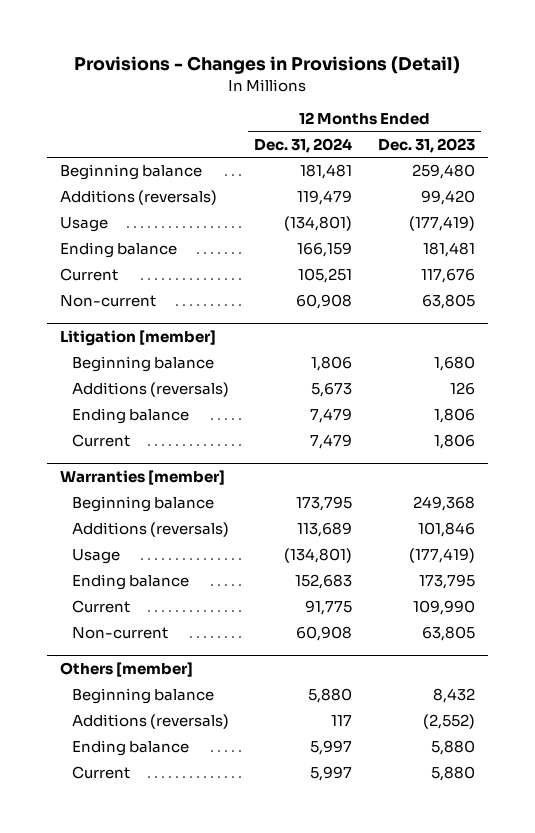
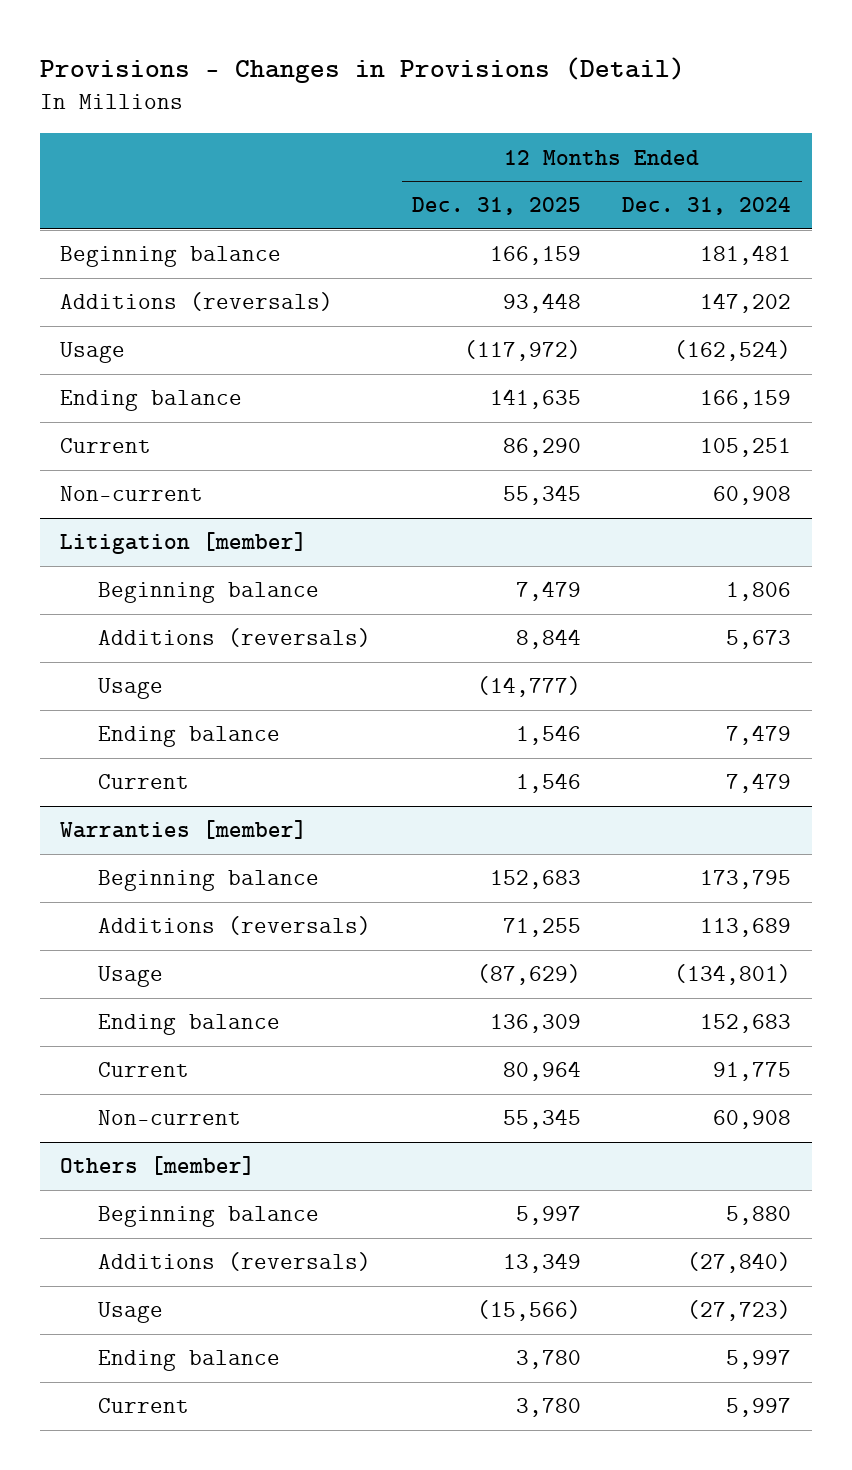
- | 12 Months Ended Dec. 31, 2024 | 12 Months Ended Dec. 31, 2023
+ | 12 Months Ended Dec. 31, 2025 | 12 Months Ended Dec. 31, 2024
- Additions (reversals) | 119,479 | 99,420
- Usage | (134,801) | (177,419)
+ Additions (reversals) | 93,448 | 147,202
+ Usage | (117,972) | (162,524)
@ Litigation [member]
+ Usage | (14,777) |
@ Others [member]
- Additions (reversals) | 117 | (2,552)
+ Additions (reversals) | 13,349 | (27,840)
+ Usage | (15,566) | (27,723)

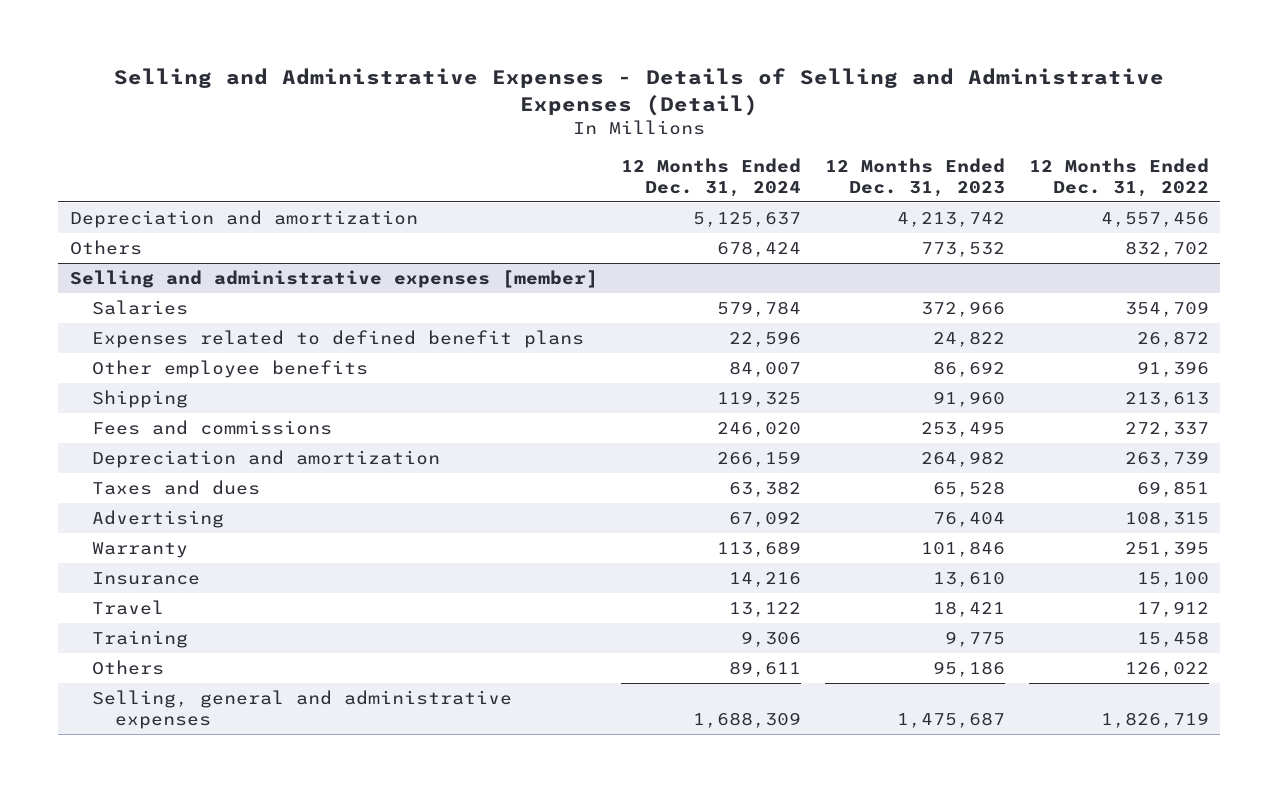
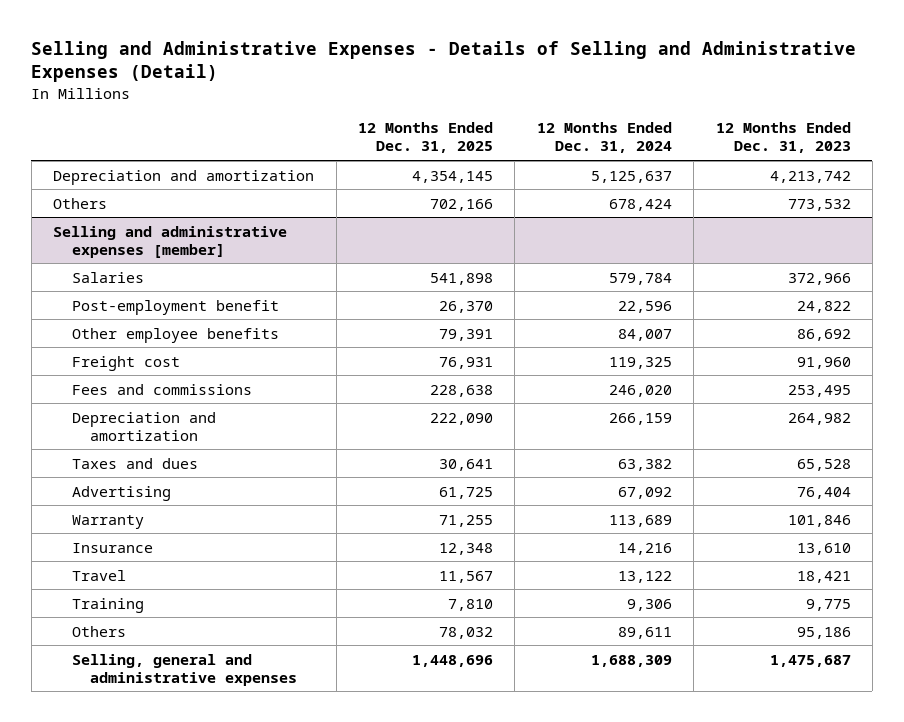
- | 12 Months Ended Dec. 31, 2024 | 12 Months Ended Dec. 31, 2023 | 12 Months Ended Dec. 31, 2022
+ | 12 Months Ended Dec. 31, 2025 | 12 Months Ended Dec. 31, 2024 | 12 Months Ended Dec. 31, 2023
@ Selling and administrative expenses [member]
- Expenses related to defined benefit plans | 22,596 | 24,822 | 26,872
+ Post-employment benefit | 26,370 | 22,596 | 24,822
- Shipping | 119,325 | 91,960 | 213,613
+ Freight cost | 76,931 | 119,325 | 91,960

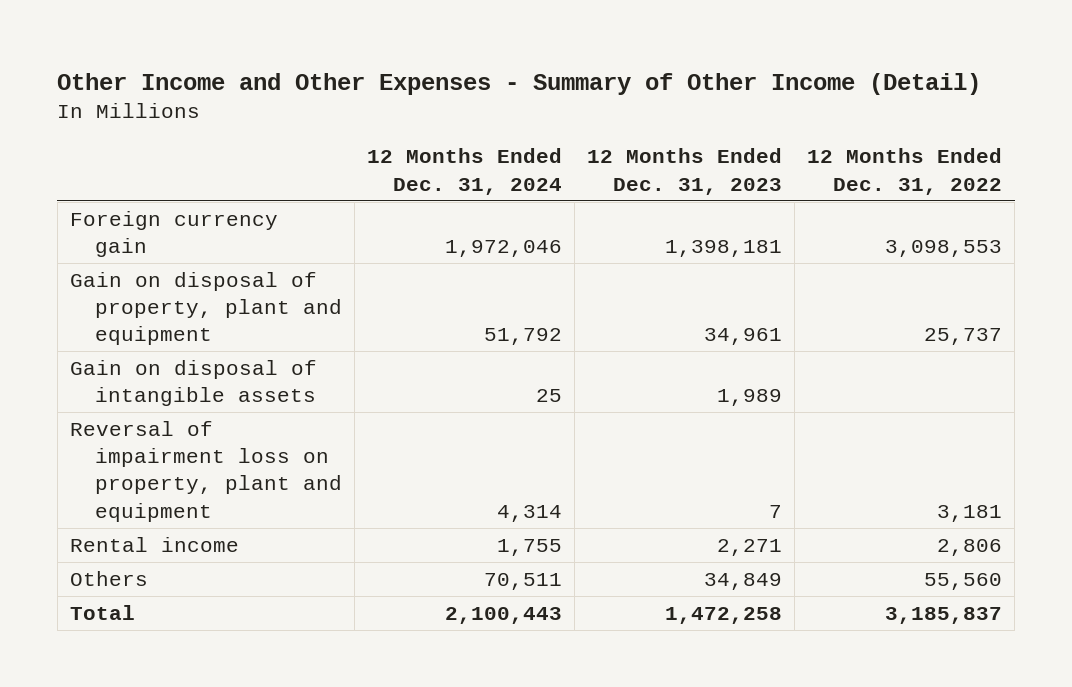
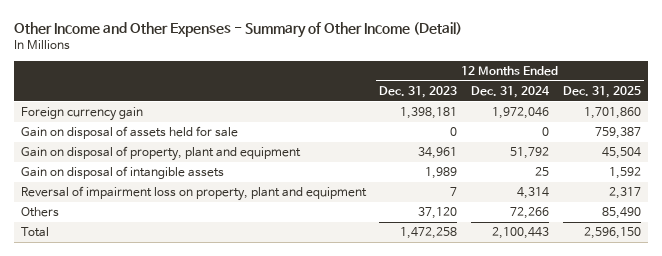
- | 12 Months Ended Dec. 31, 2024 | 12 Months Ended Dec. 31, 2023 | 12 Months Ended Dec. 31, 2022
+ | 12 Months Ended Dec. 31, 2023 | 12 Months Ended Dec. 31, 2024 | 12 Months Ended Dec. 31, 2025
+ Gain on disposal of assets held for sale | 0 | 0 | 759,387
- Rental income | 1,755 | 2,271 | 2,806
- Others | 70,511 | 34,849 | 55,560
+ Others | 37,120 | 72,266 | 85,490

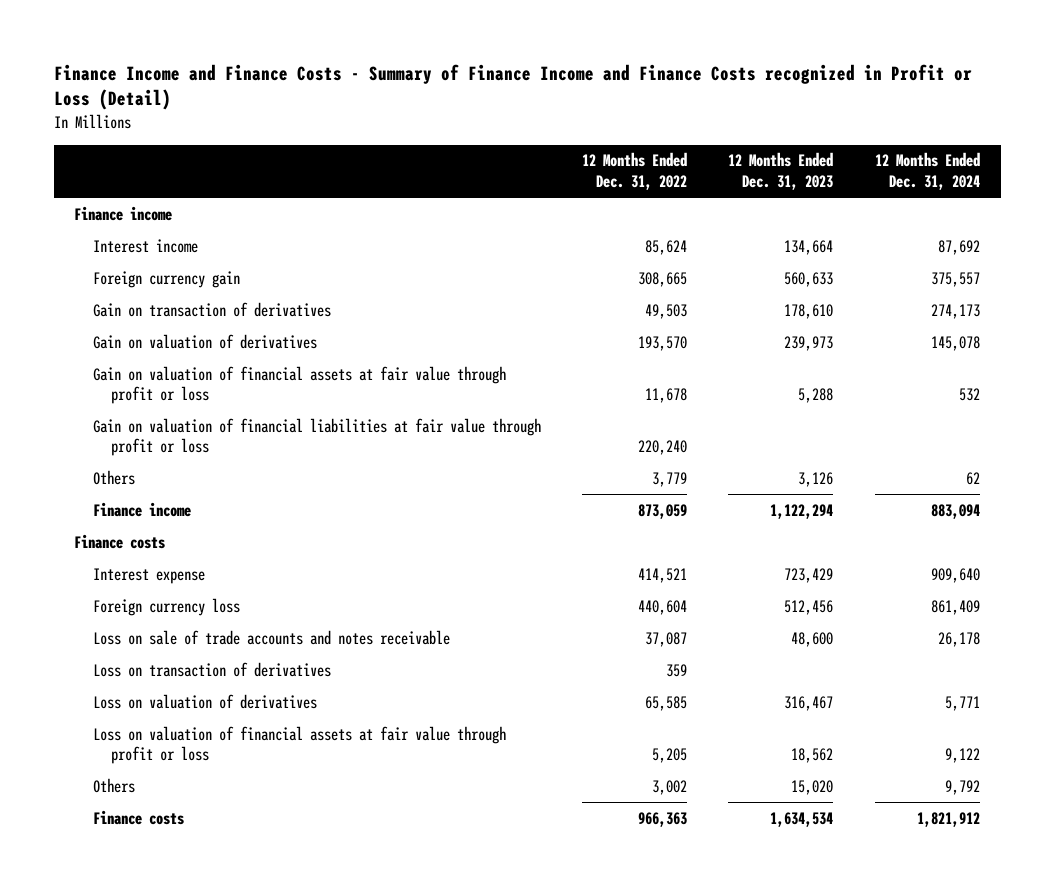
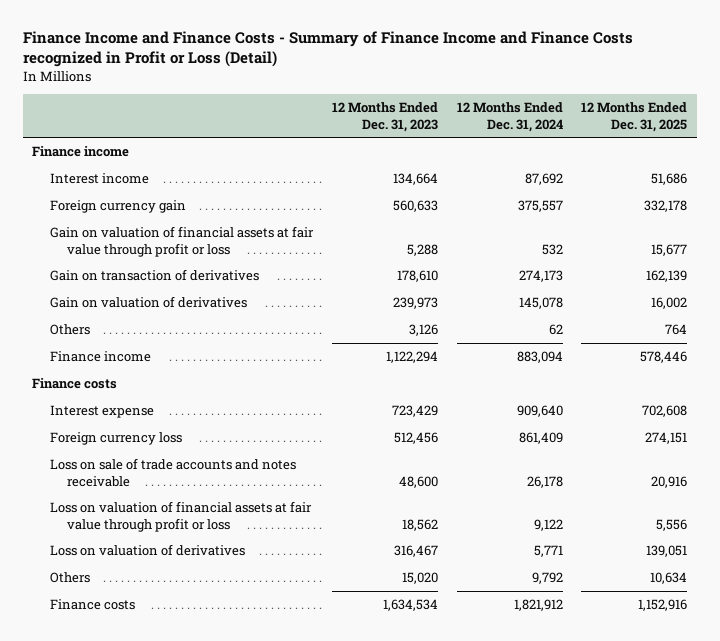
- | 12 Months Ended Dec. 31, 2022 | 12 Months Ended Dec. 31, 2023 | 12 Months Ended Dec. 31, 2024
+ | 12 Months Ended Dec. 31, 2023 | 12 Months Ended Dec. 31, 2024 | 12 Months Ended Dec. 31, 2025
moved up: Gain on valuation of financial assets at fair value through profit or loss | 5,288 | 532 | 15,677
- Gain on valuation of financial liabilities at fair value through profit or loss | 220,240 | |
- Loss on transaction of derivatives | 359 | |
moved down: Loss on valuation of derivatives | 316,467 | 5,771 | 139,051

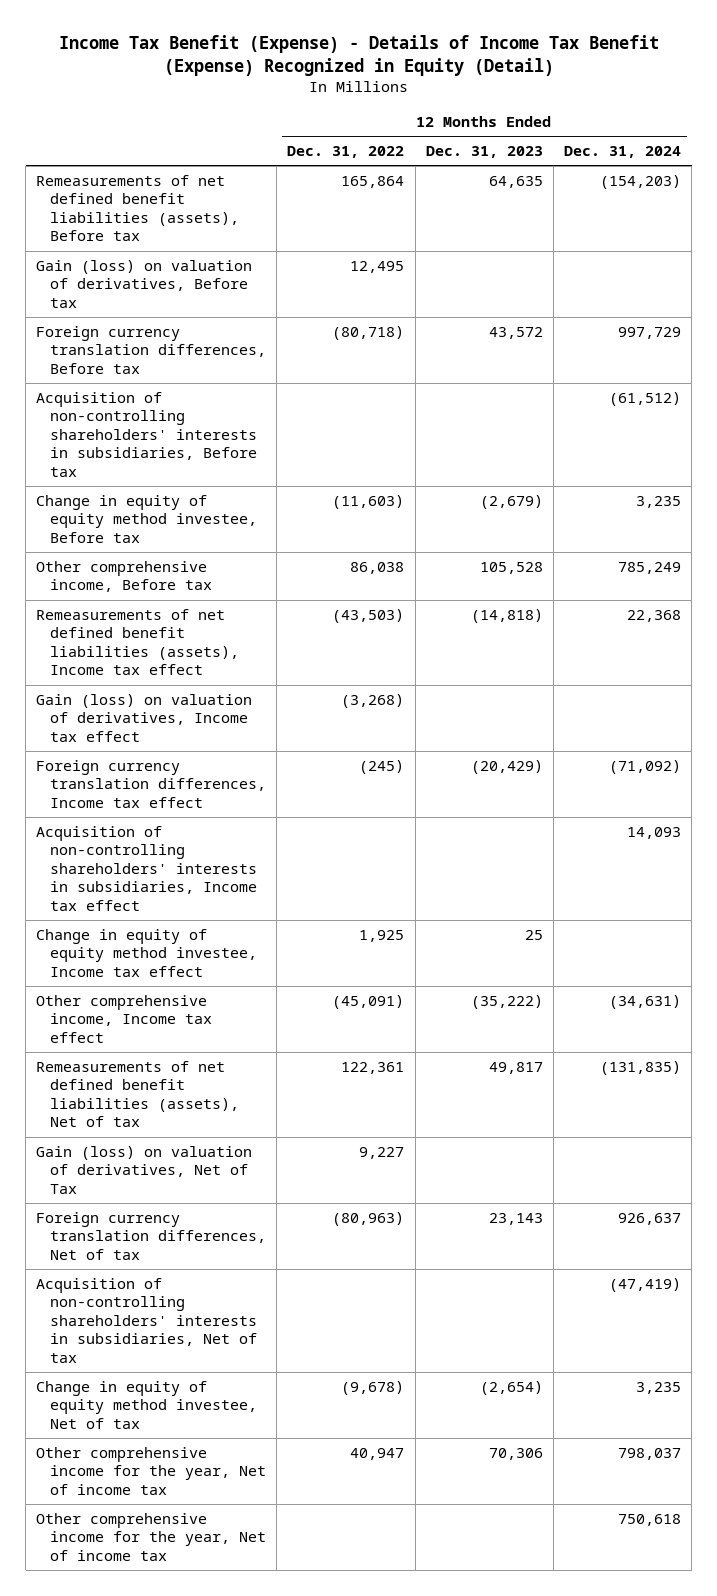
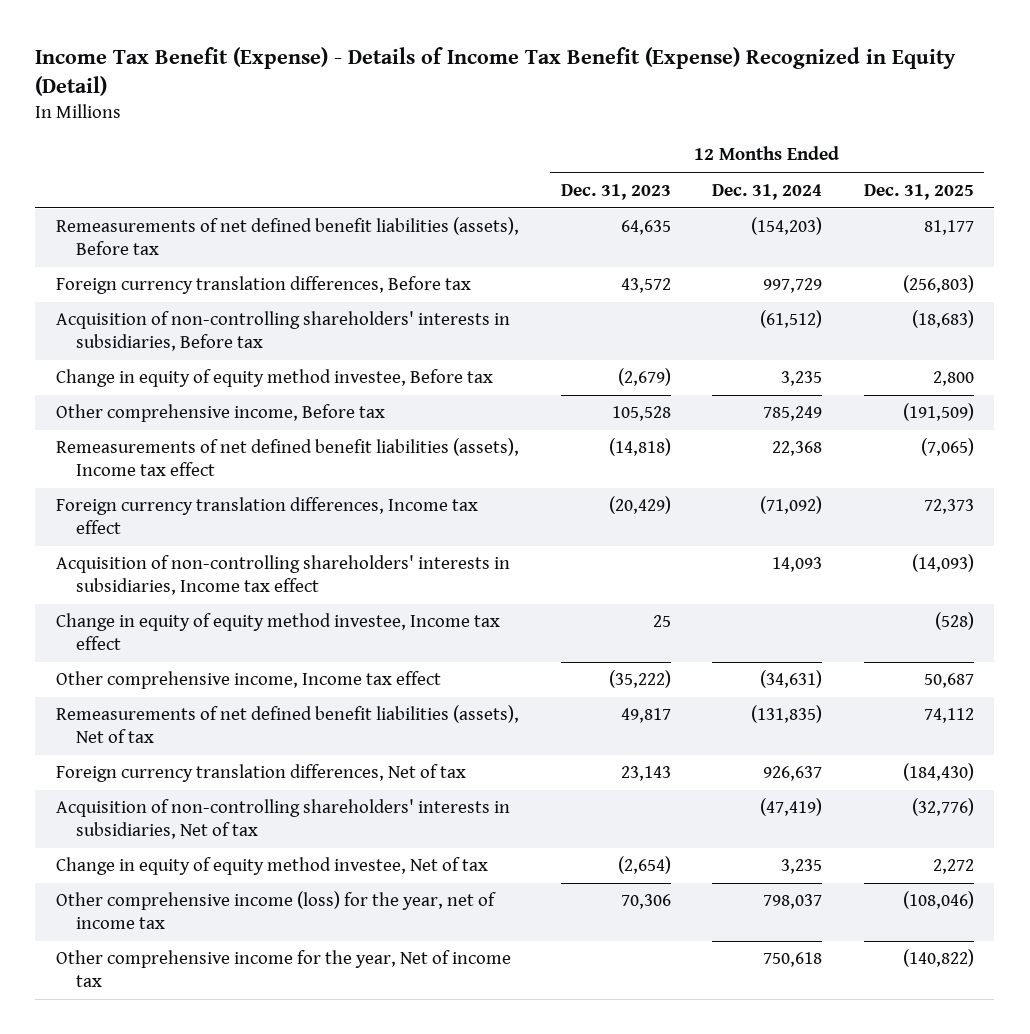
- | 12 Months Ended Dec. 31, 2022 | 12 Months Ended Dec. 31, 2023 | 12 Months Ended Dec. 31, 2024
+ | 12 Months Ended Dec. 31, 2023 | 12 Months Ended Dec. 31, 2024 | 12 Months Ended Dec. 31, 2025
- Gain (loss) on valuation of derivatives, Before tax | 12,495 | |
- Gain (loss) on valuation of derivatives, Income tax effect | (3,268) | |
- Gain (loss) on valuation of derivatives, Net of Tax | 9,227 | |
- Other comprehensive income for the year, Net of income tax | 40,947 | 70,306 | 798,037
+ Other comprehensive income (loss) for the year, net of income tax | 70,306 | 798,037 | (108,046)

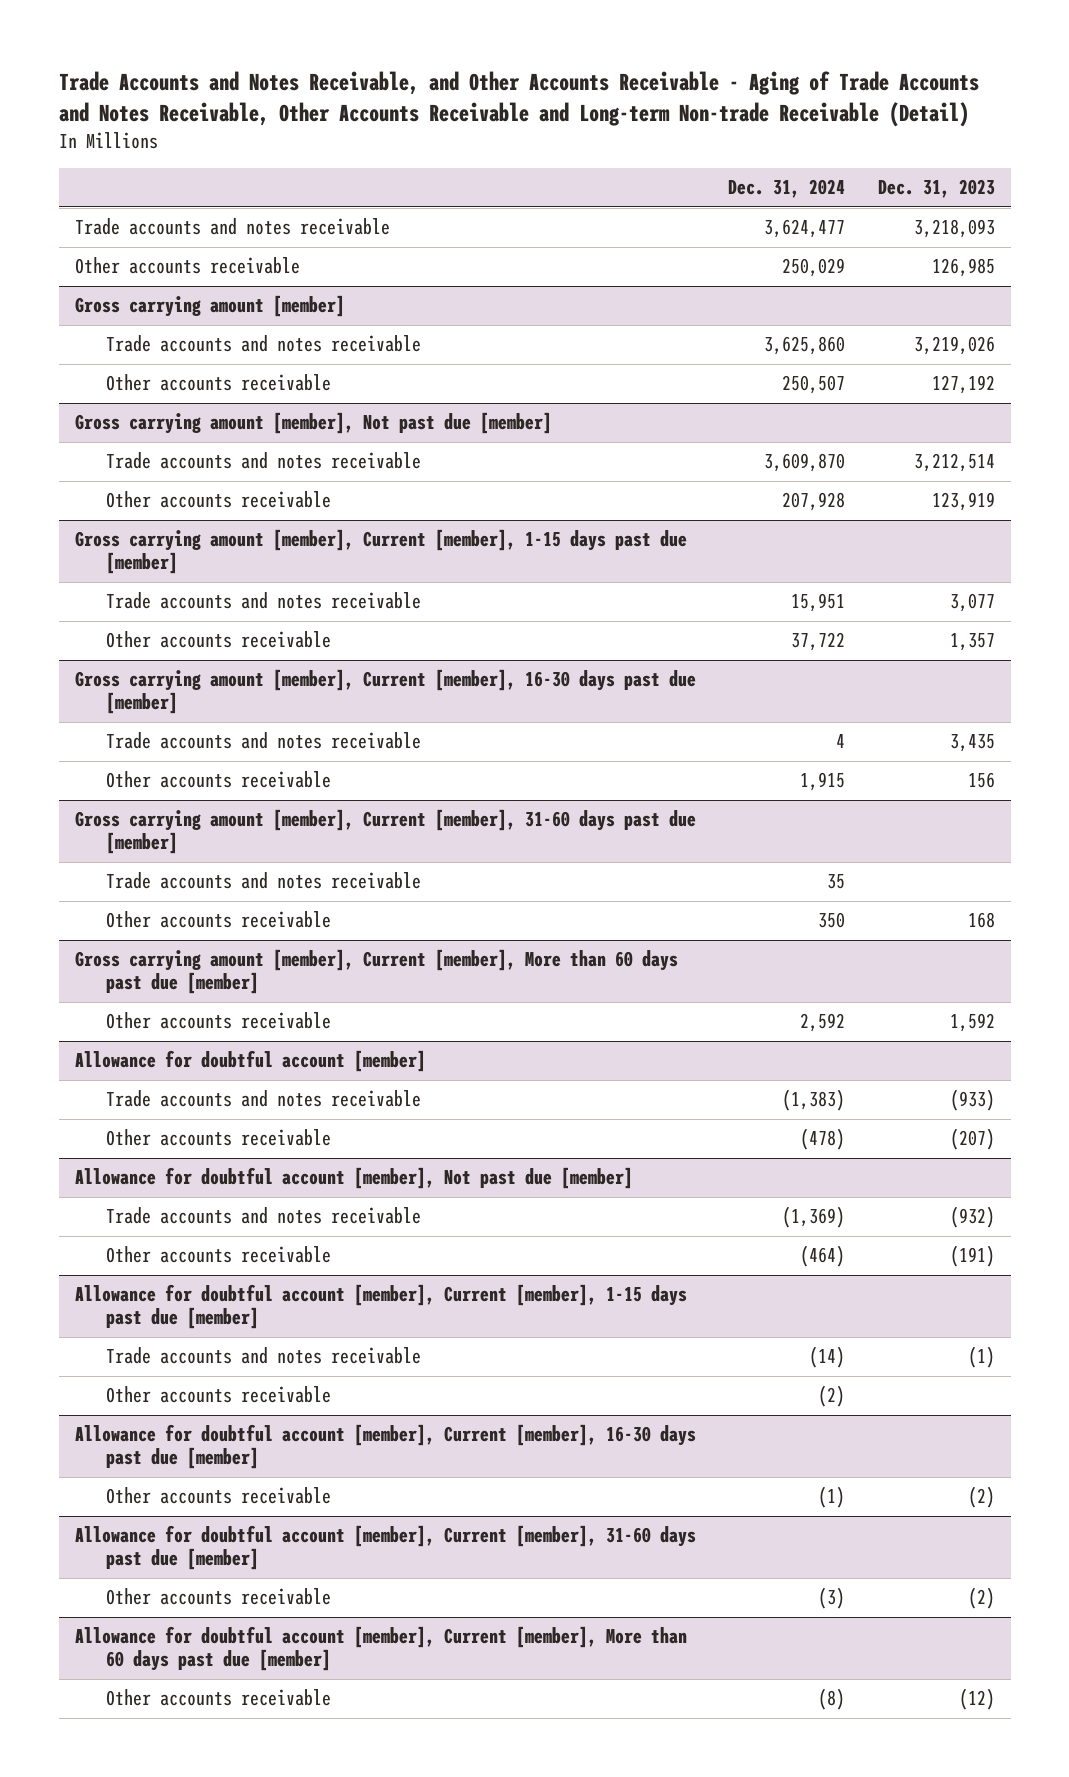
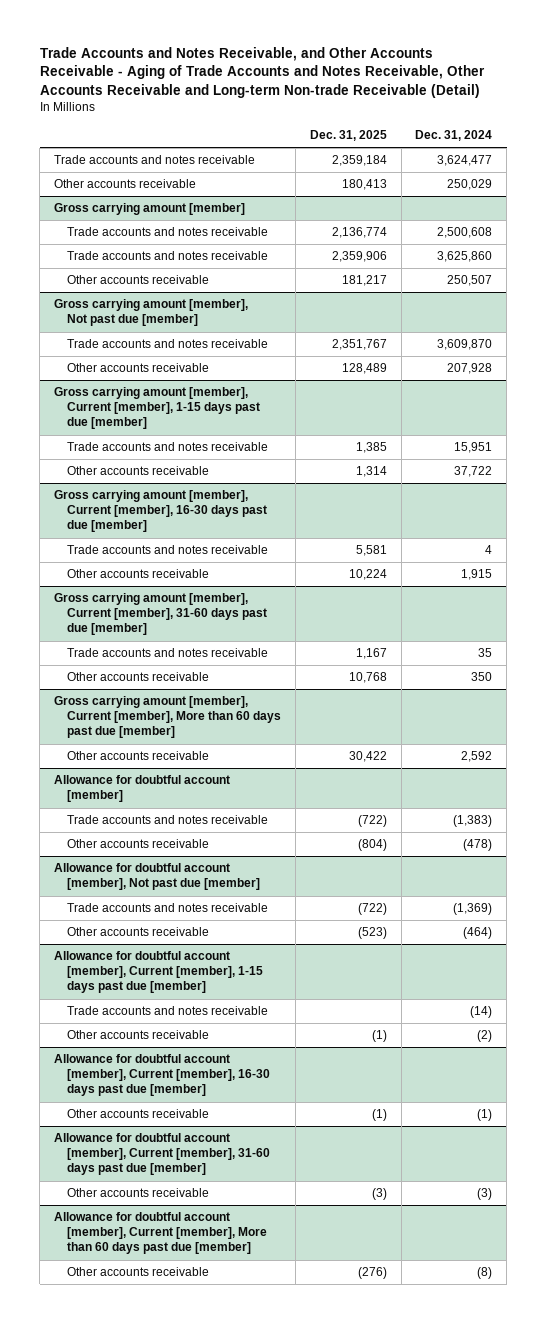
- | Dec. 31, 2024 | Dec. 31, 2023
+ | Dec. 31, 2025 | Dec. 31, 2024
@ Gross carrying amount [member]
+ Trade accounts and notes receivable | 2,136,774 | 2,500,608

